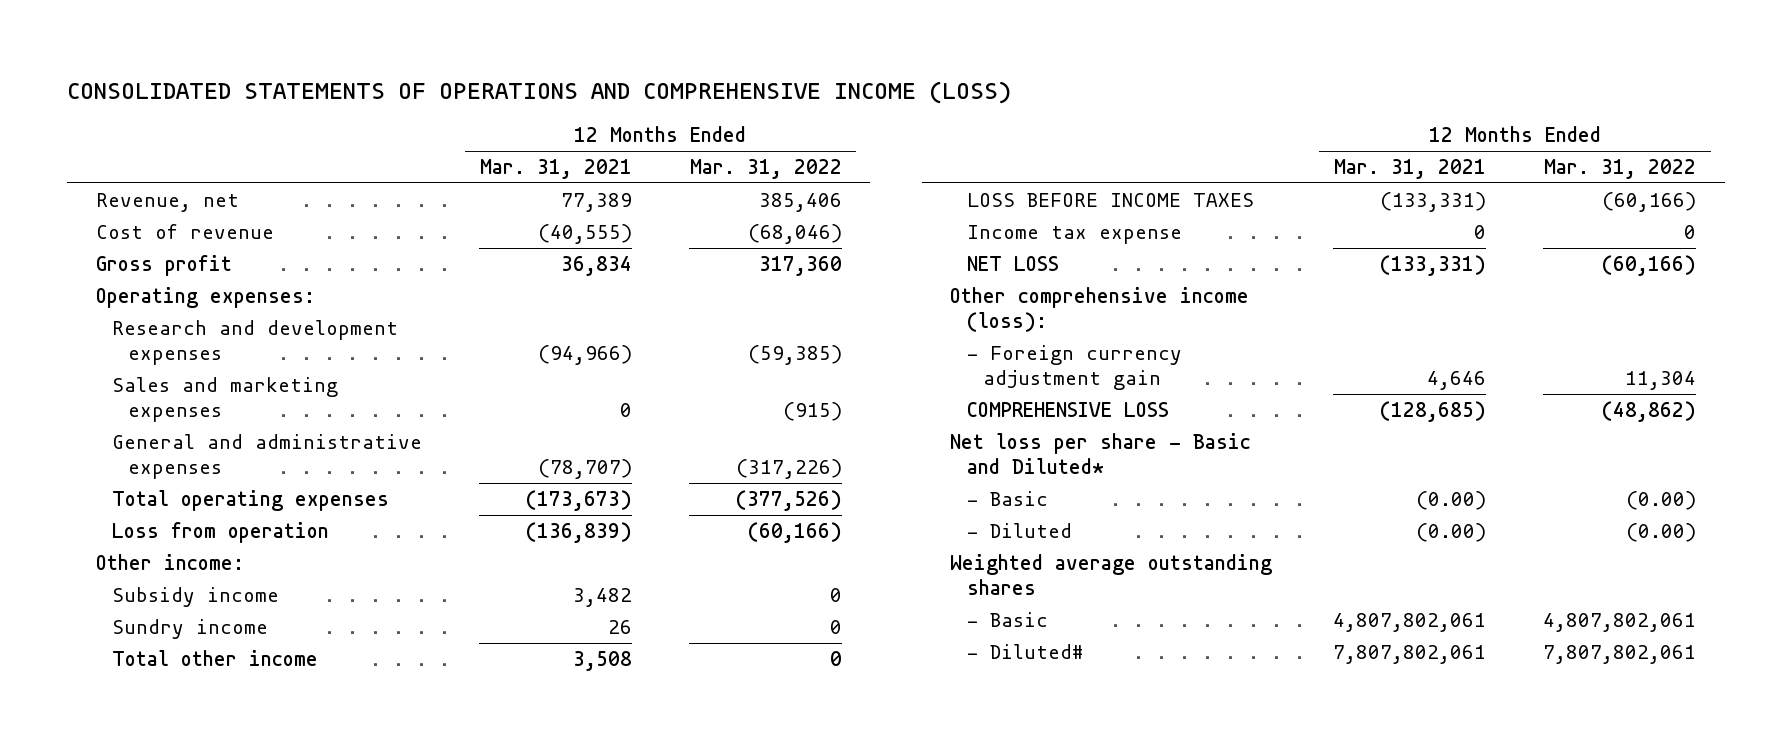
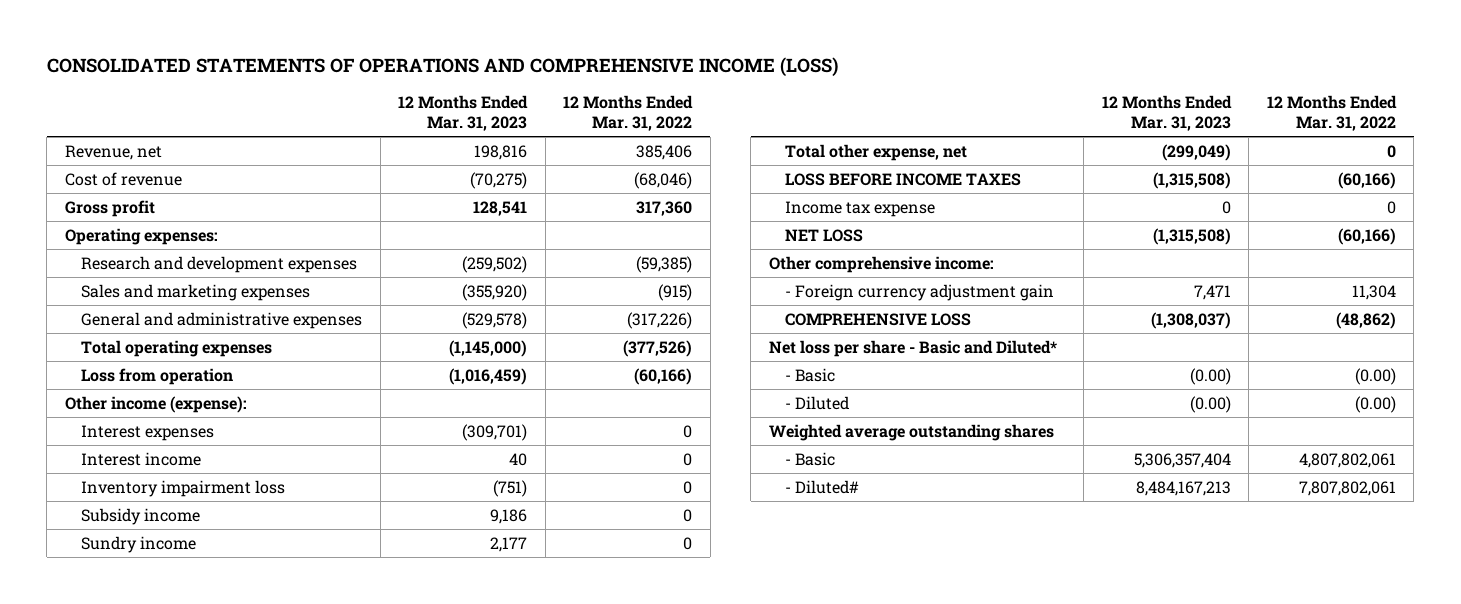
- | 12 Months Ended Mar. 31, 2021 | 12 Months Ended Mar. 31, 2022
+ | 12 Months Ended Mar. 31, 2023 | 12 Months Ended Mar. 31, 2022
- Other income:
+ Other income (expense):
+ Interest expenses | (309,701) | 0
+ Interest income | 40 | 0
+ Inventory impairment loss | (751) | 0
- Total other income | 3,508 | 0
+ Total other expense, net | (299,049) | 0
- Other comprehensive income (loss):
+ Other comprehensive income:

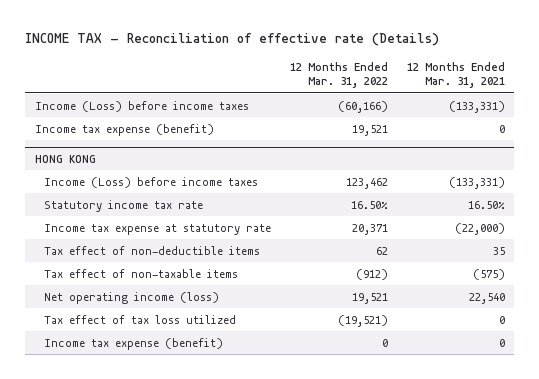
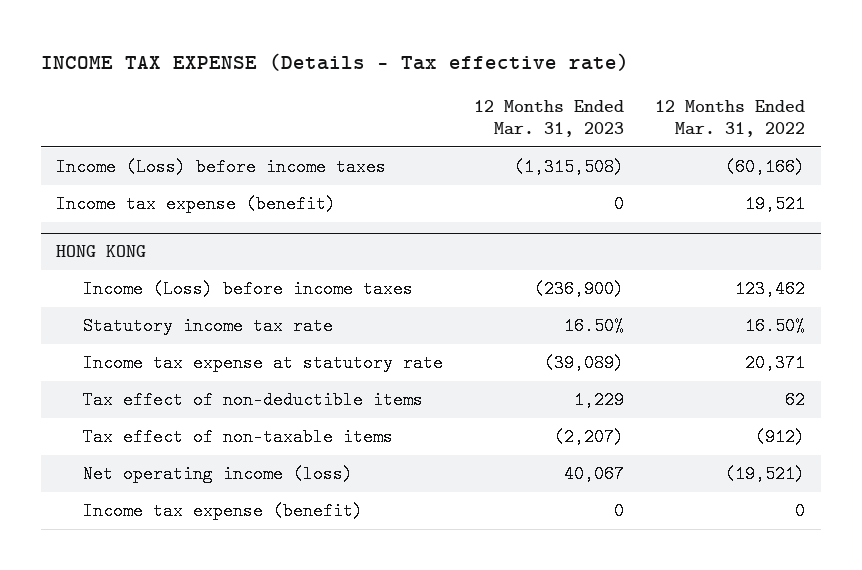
- INCOME TAX - Reconciliation of effective rate (Details)
+ INCOME TAX EXPENSE (Details - Tax effective rate)
- | 12 Months Ended Mar. 31, 2022 | 12 Months Ended Mar. 31, 2021
+ | 12 Months Ended Mar. 31, 2023 | 12 Months Ended Mar. 31, 2022
@ HONG KONG
- Net operating income (loss) | 19,521 | 22,540
- Tax effect of tax loss utilized | (19,521) | 0
+ Net operating income (loss) | 40,067 | (19,521)

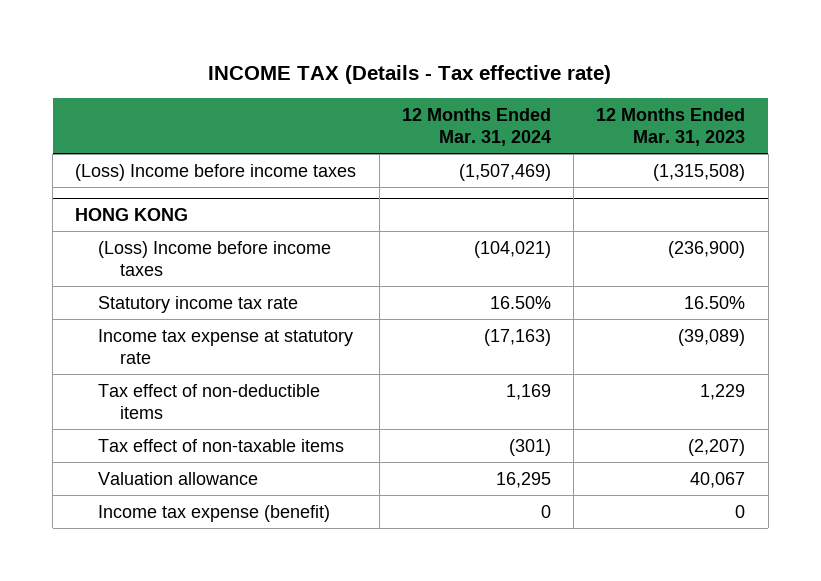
- INCOME TAX EXPENSE (Details - Tax effective rate)
+ INCOME TAX (Details - Tax effective rate)
- | 12 Months Ended Mar. 31, 2023 | 12 Months Ended Mar. 31, 2022
+ | 12 Months Ended Mar. 31, 2024 | 12 Months Ended Mar. 31, 2023
- Income (Loss) before income taxes | (1,315,508) | (60,166)
- Income tax expense (benefit) | 0 | 19,521
+ (Loss) Income before income taxes | (1,507,469) | (1,315,508)
@ HONG KONG
- Income (Loss) before income taxes | (236,900) | 123,462
+ (Loss) Income before income taxes | (104,021) | (236,900)
- Net operating income (loss) | 40,067 | (19,521)
+ Valuation allowance | 16,295 | 40,067

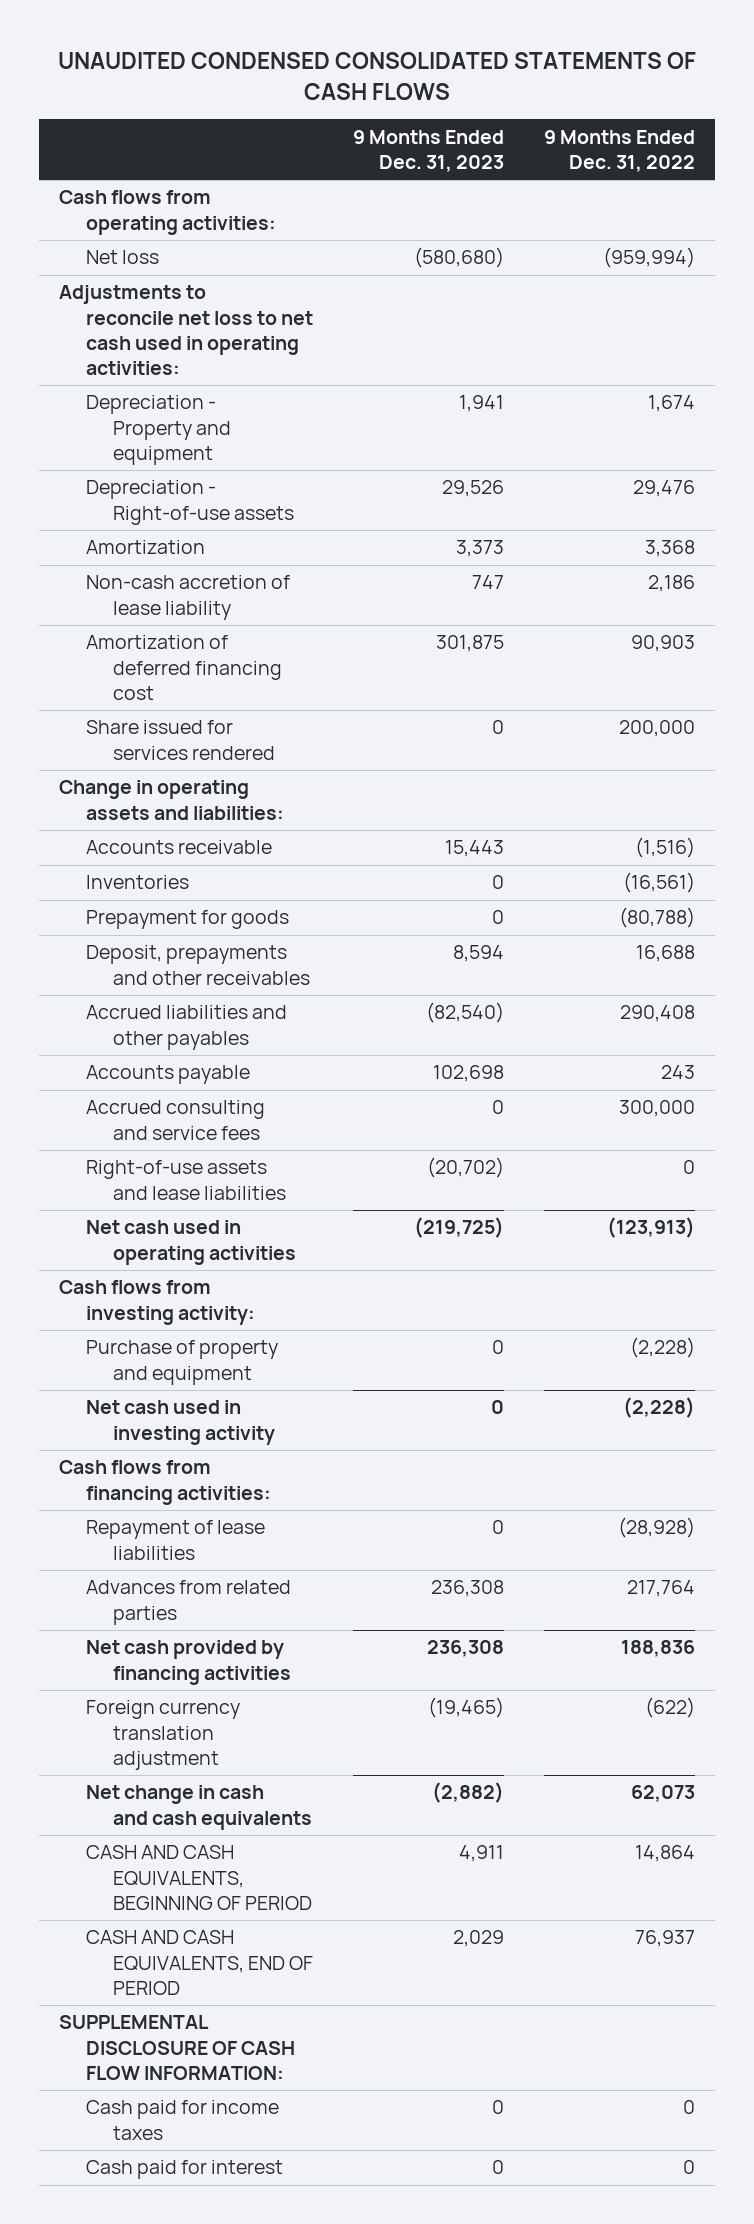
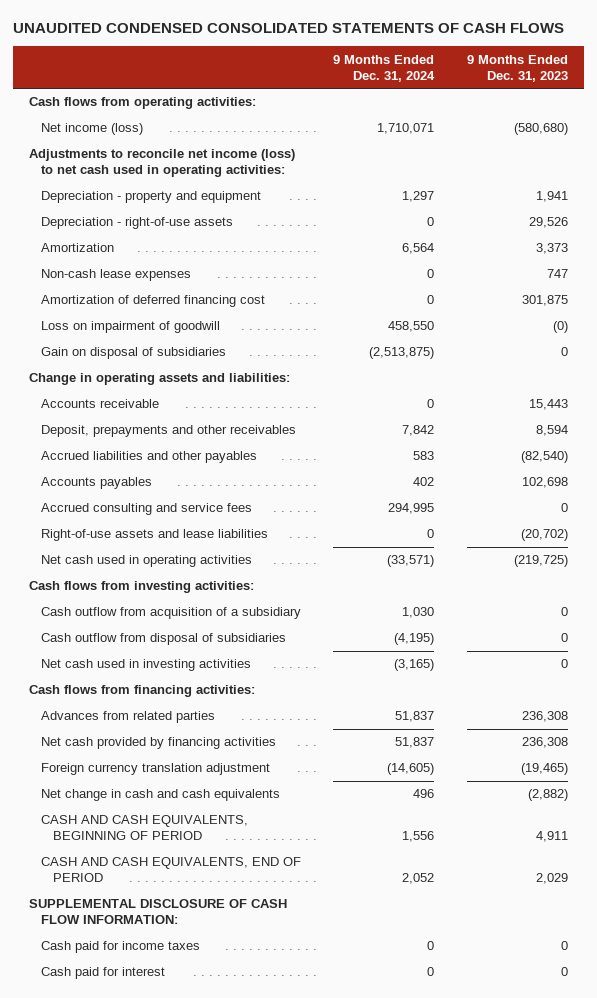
- | 9 Months Ended Dec. 31, 2023 | 9 Months Ended Dec. 31, 2022
+ | 9 Months Ended Dec. 31, 2024 | 9 Months Ended Dec. 31, 2023
- Net loss | (580,680) | (959,994)
- Adjustments to reconcile net loss to net cash used in operating activities:
- Depreciation - Property and equipment | 1,941 | 1,674
- Depreciation - Right-of-use assets | 29,526 | 29,476
+ Net income (loss) | 1,710,071 | (580,680)
+ Adjustments to reconcile net income (loss) to net cash used in operating activities:
+ Depreciation - property and equipment | 1,297 | 1,941
+ Depreciation - right-of-use assets | 0 | 29,526
- Non-cash accretion of lease liability | 747 | 2,186
+ Non-cash lease expenses | 0 | 747
- Share issued for services rendered | 0 | 200,000
+ Loss on impairment of goodwill | 458,550 | (0)
+ Gain on disposal of subsidiaries | (2,513,875) | 0
- Inventories | 0 | (16,561)
- Prepayment for goods | 0 | (80,788)
- Accounts payable | 102,698 | 243
+ Accounts payables | 402 | 102,698
- Cash flows from investing activity:
- Purchase of property and equipment | 0 | (2,228)
- Net cash used in investing activity | 0 | (2,228)
+ Cash flows from investing activities:
+ Cash outflow from acquisition of a subsidiary | 1,030 | 0
+ Cash outflow from disposal of subsidiaries | (4,195) | 0
+ Net cash used in investing activities | (3,165) | 0
- Repayment of lease liabilities | 0 | (28,928)

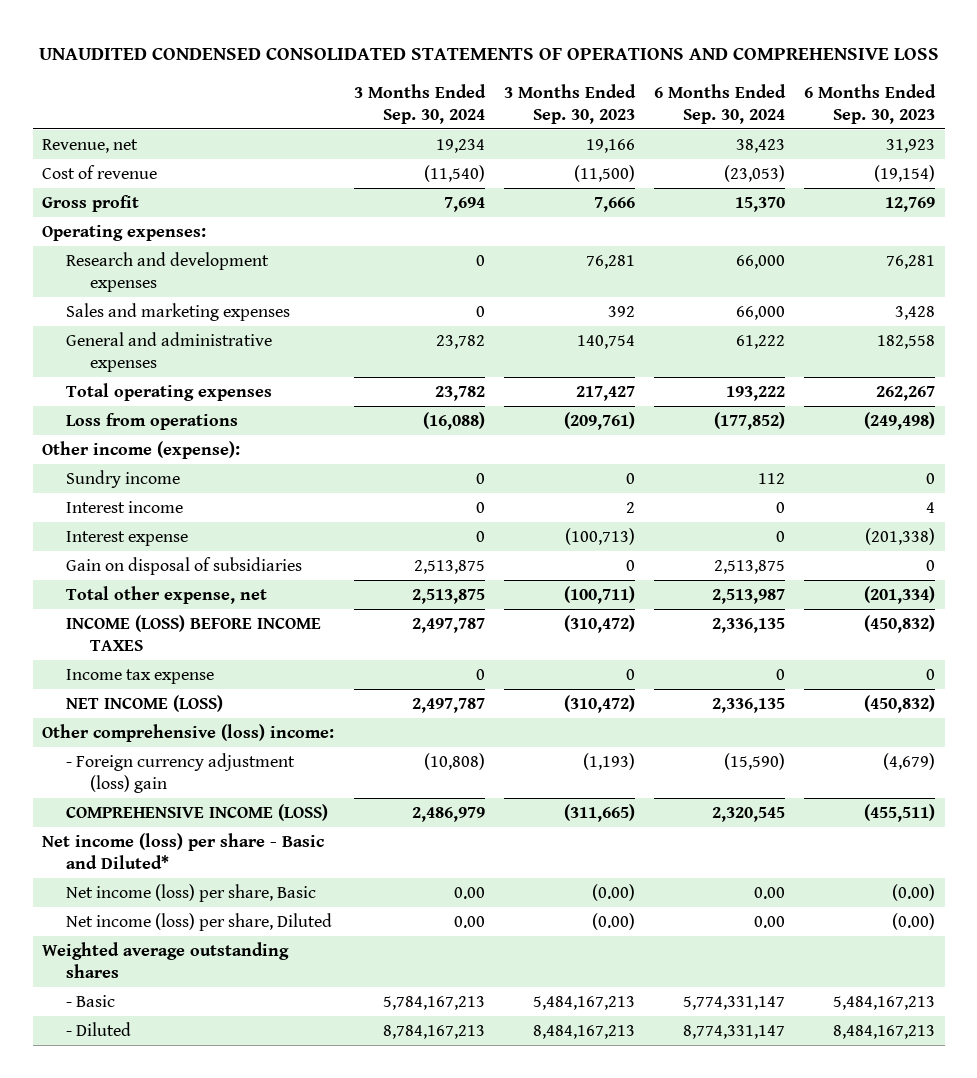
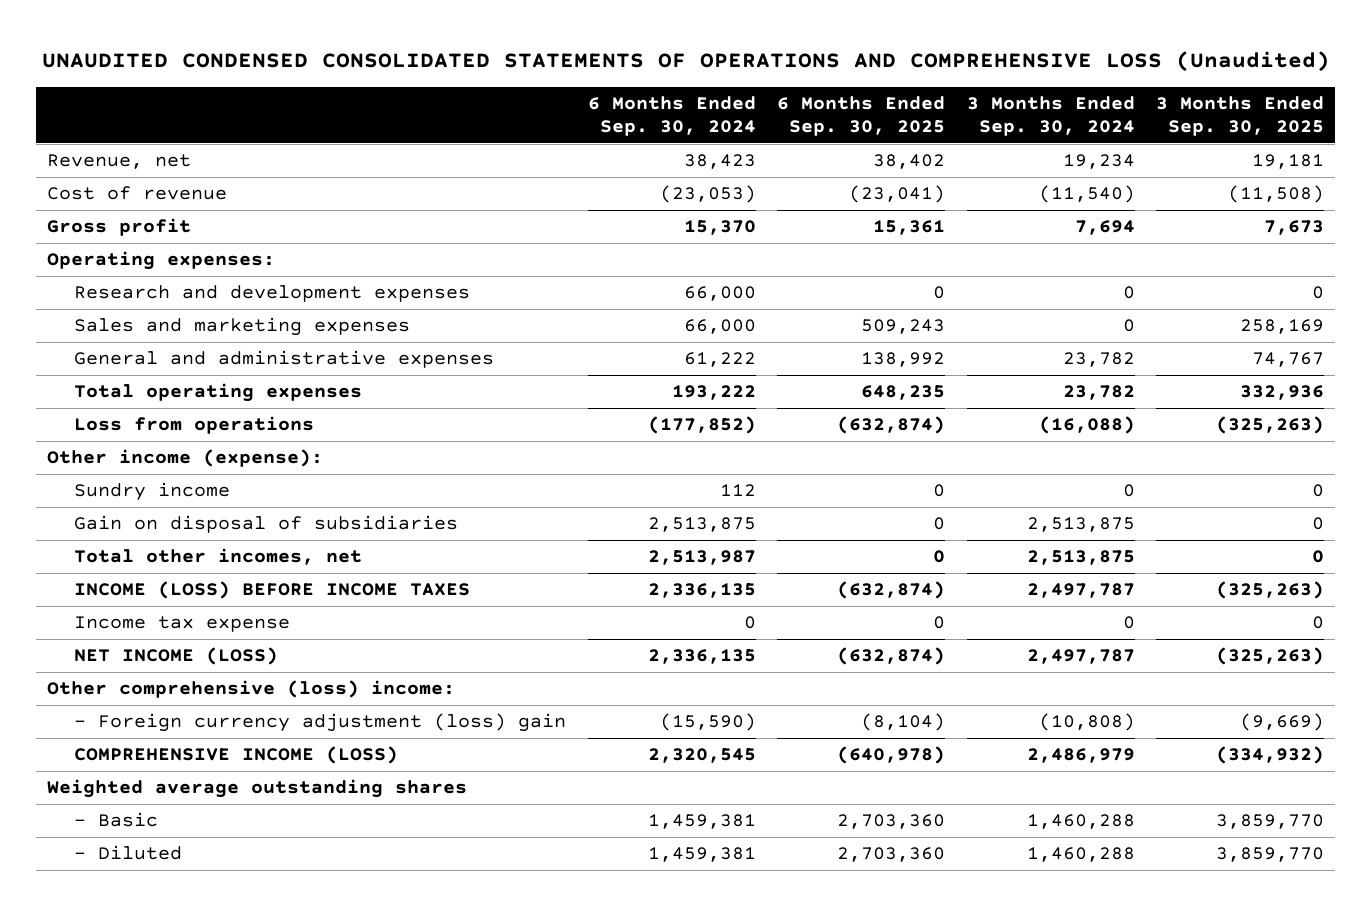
- UNAUDITED CONDENSED CONSOLIDATED STATEMENTS OF OPERATIONS AND COMPREHENSIVE LOSS
+ UNAUDITED CONDENSED CONSOLIDATED STATEMENTS OF OPERATIONS AND COMPREHENSIVE LOSS (Unaudited)
- | 3 Months Ended Sep. 30, 2024 | 3 Months Ended Sep. 30, 2023 | 6 Months Ended Sep. 30, 2024 | 6 Months Ended Sep. 30, 2023
+ | 6 Months Ended Sep. 30, 2024 | 6 Months Ended Sep. 30, 2025 | 3 Months Ended Sep. 30, 2024 | 3 Months Ended Sep. 30, 2025
- Interest income | 0 | 2 | 0 | 4
- Interest expense | 0 | (100,713) | 0 | (201,338)
- Total other expense, net | 2,513,875 | (100,711) | 2,513,987 | (201,334)
+ Total other incomes, net | 2,513,987 | 0 | 2,513,875 | 0
- Net income (loss) per share - Basic and Diluted*
- Net income (loss) per share, Basic | 0.00 | (0.00) | 0.00 | (0.00)
- Net income (loss) per share, Diluted | 0.00 | (0.00) | 0.00 | (0.00)
- - Basic | 5,784,167,213 | 5,484,167,213 | 5,774,331,147 | 5,484,167,213
- - Diluted | 8,784,167,213 | 8,484,167,213 | 8,774,331,147 | 8,484,167,213
+ - Basic | 1,459,381 | 2,703,360 | 1,460,288 | 3,859,770
+ - Diluted | 1,459,381 | 2,703,360 | 1,460,288 | 3,859,770

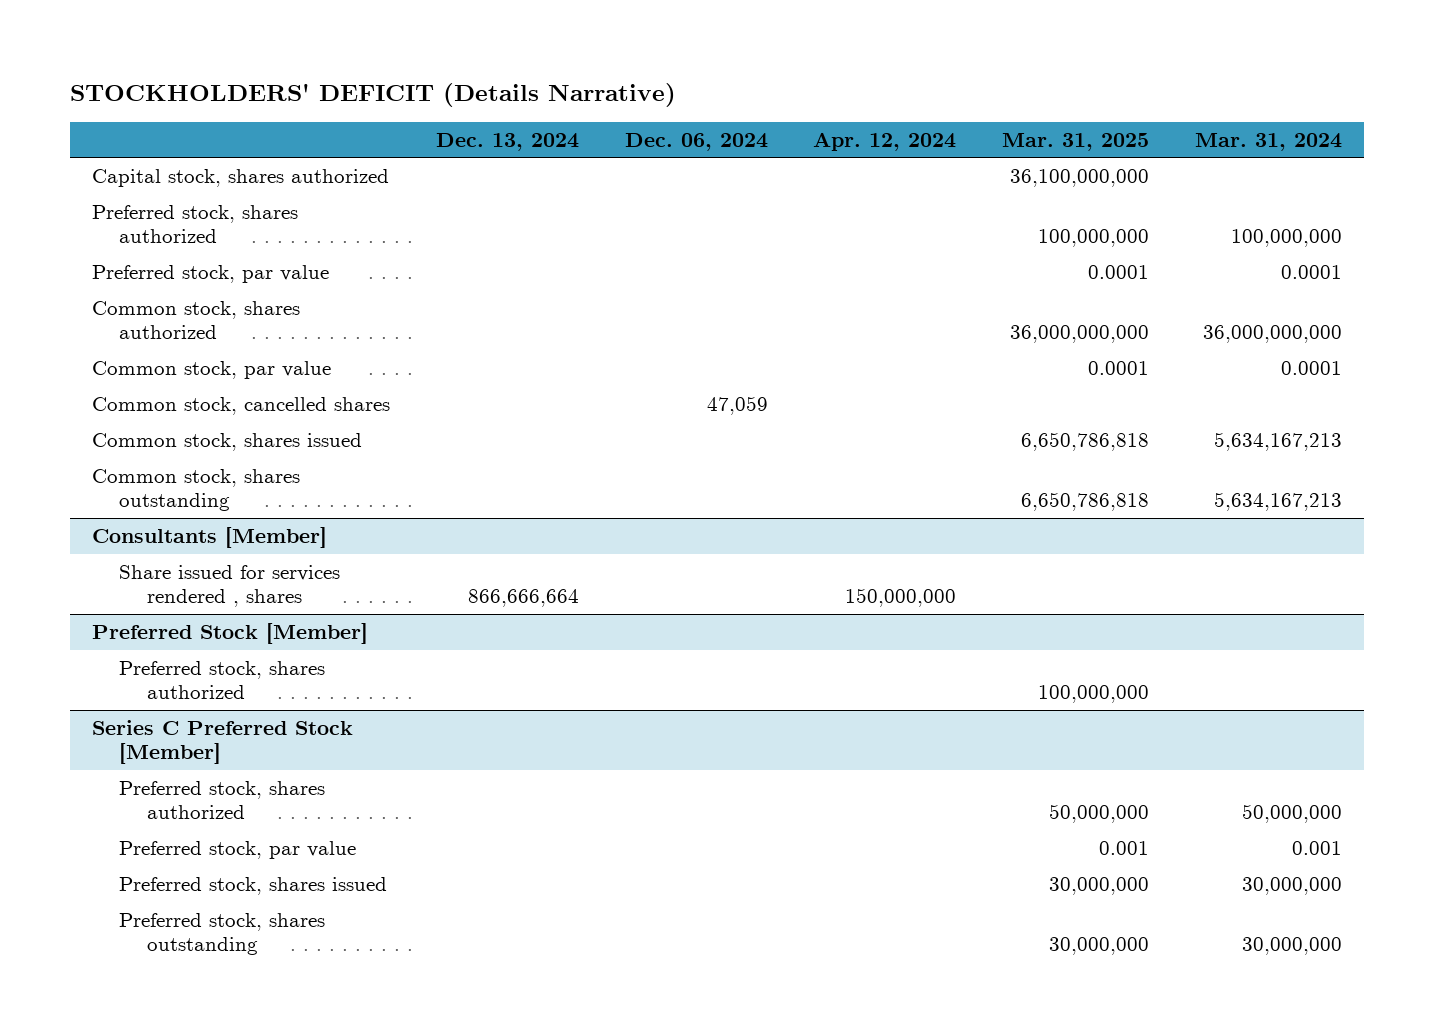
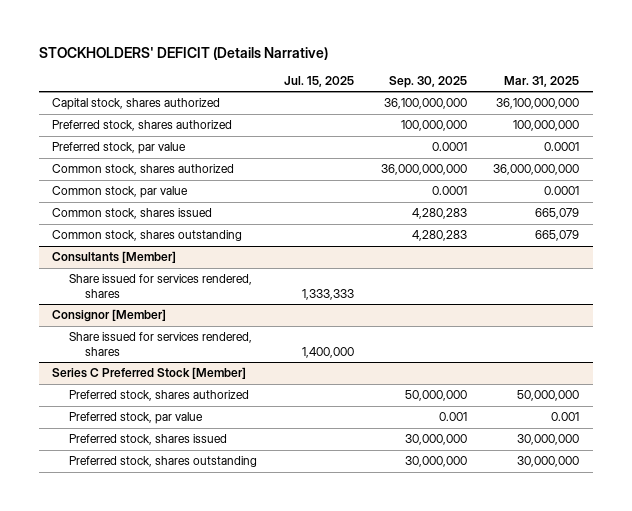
- | Dec. 13, 2024 | Dec. 06, 2024 | Apr. 12, 2024 | Mar. 31, 2025 | Mar. 31, 2024
+ | Jul. 15, 2025 | Sep. 30, 2025 | Mar. 31, 2025
- Common stock, cancelled shares | | 47,059 | | |
- Common stock, shares issued | | | | 6,650,786,818 | 5,634,167,213
- Common stock, shares outstanding | | | | 6,650,786,818 | 5,634,167,213
+ Common stock, shares issued | | 4,280,283 | 665,079
+ Common stock, shares outstanding | | 4,280,283 | 665,079
@ Consultants [Member]
- Share issued for services rendered , shares | 866,666,664 | | 150,000,000 | |
- Preferred Stock [Member]
- Preferred stock, shares authorized | | | | 100,000,000 |
@ Consultants [Member]
+ Share issued for services rendered, shares | 1,333,333 | |
+ Consignor [Member]
+ Share issued for services rendered, shares | 1,400,000 | |

